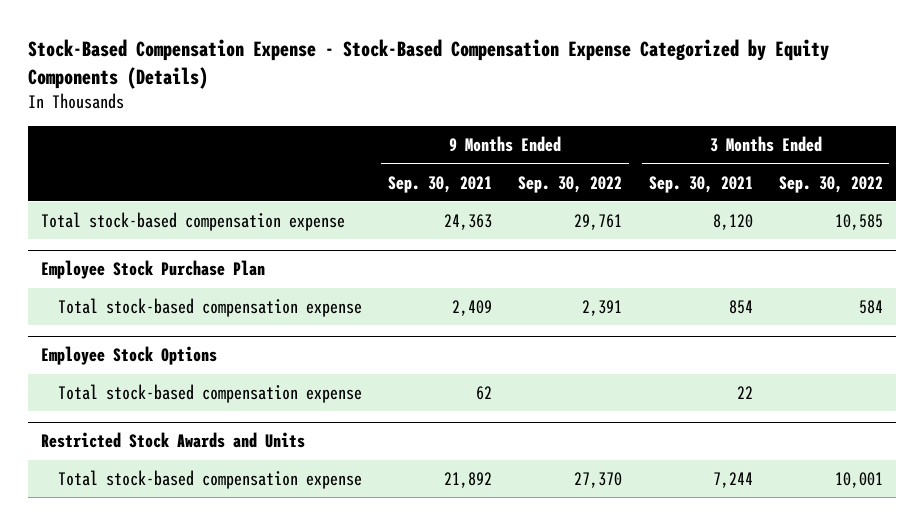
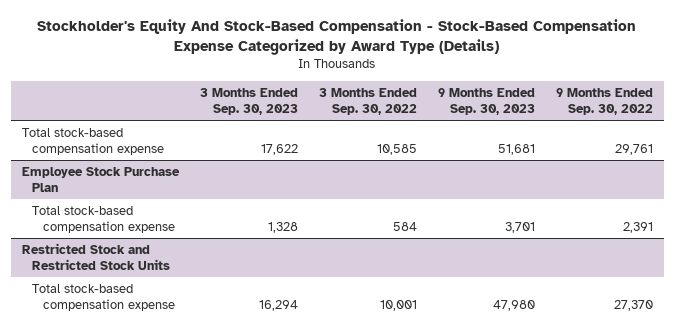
- Stock-Based Compensation Expense - Stock-Based Compensation Expense Categorized by Equity Components (Details)
+ Stockholder's Equity And Stock-Based Compensation - Stock-Based Compensation Expense Categorized by Award Type (Details)
- | 9 Months Ended Sep. 30, 2021 | 9 Months Ended Sep. 30, 2022 | 3 Months Ended Sep. 30, 2021 | 3 Months Ended Sep. 30, 2022
+ | 3 Months Ended Sep. 30, 2023 | 3 Months Ended Sep. 30, 2022 | 9 Months Ended Sep. 30, 2023 | 9 Months Ended Sep. 30, 2022
- Employee Stock Options
- Total stock-based compensation expense | 62 | | 22 |
- Restricted Stock Awards and Units
+ Restricted Stock and Restricted Stock Units

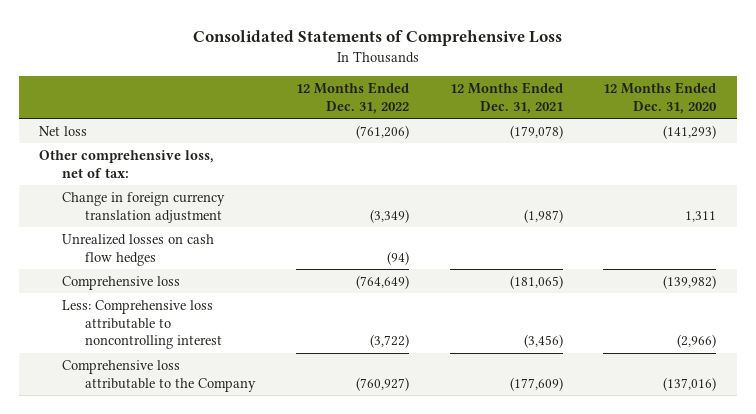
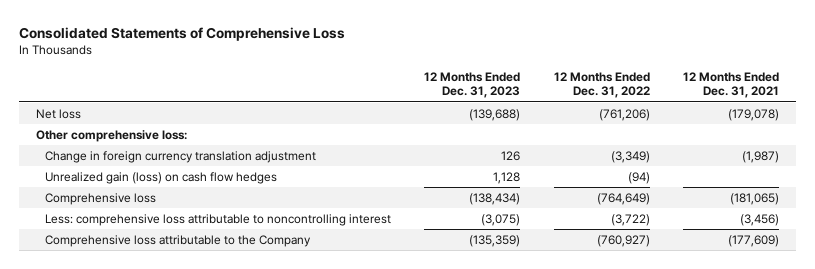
- | 12 Months Ended Dec. 31, 2022 | 12 Months Ended Dec. 31, 2021 | 12 Months Ended Dec. 31, 2020
+ | 12 Months Ended Dec. 31, 2023 | 12 Months Ended Dec. 31, 2022 | 12 Months Ended Dec. 31, 2021
- Other comprehensive loss, net of tax:
+ Other comprehensive loss:
- Unrealized losses on cash flow hedges | (94) | |
+ Unrealized gain (loss) on cash flow hedges | 1,128 | (94) |
- Less: Comprehensive loss attributable to noncontrolling interest | (3,722) | (3,456) | (2,966)
+ Less: comprehensive loss attributable to noncontrolling interest | (3,075) | (3,722) | (3,456)

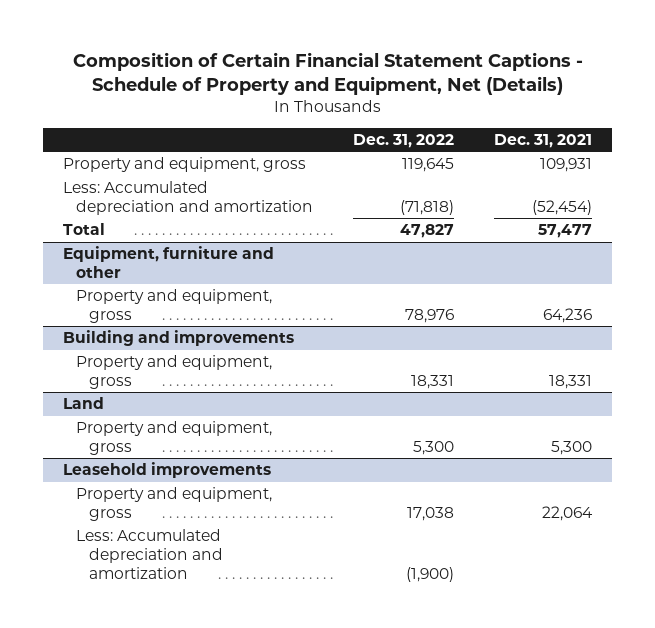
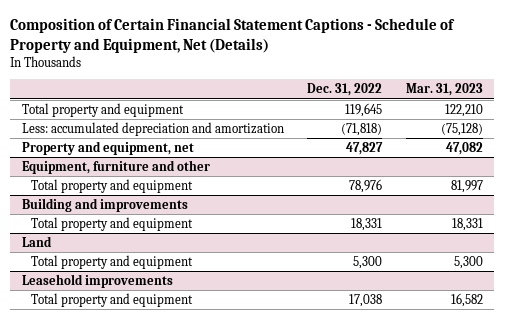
- | Dec. 31, 2022 | Dec. 31, 2021
+ | Dec. 31, 2022 | Mar. 31, 2023
- Property and equipment, gross | 119,645 | 109,931
- Less: Accumulated depreciation and amortization | (71,818) | (52,454)
- Total | 47,827 | 57,477
+ Total property and equipment | 119,645 | 122,210
+ Less: accumulated depreciation and amortization | (71,818) | (75,128)
+ Property and equipment, net | 47,827 | 47,082
@ Equipment, furniture and other
- Property and equipment, gross | 78,976 | 64,236
+ Total property and equipment | 78,976 | 81,997
@ Building and improvements
- Property and equipment, gross | 18,331 | 18,331
+ Total property and equipment | 18,331 | 18,331
@ Land
- Property and equipment, gross | 5,300 | 5,300
+ Total property and equipment | 5,300 | 5,300
@ Leasehold improvements
- Property and equipment, gross | 17,038 | 22,064
- Less: Accumulated depreciation and amortization | (1,900) |
+ Total property and equipment | 17,038 | 16,582

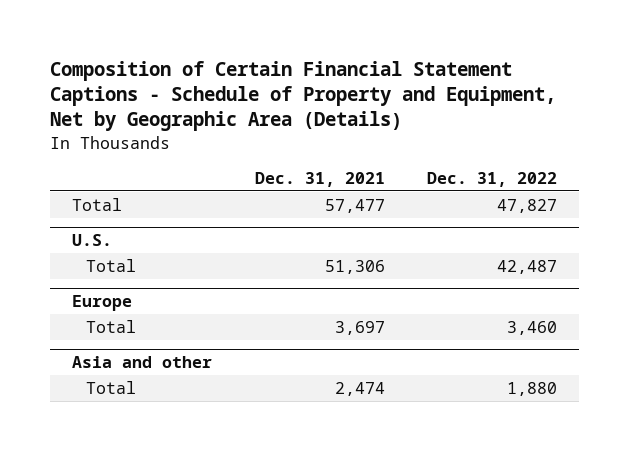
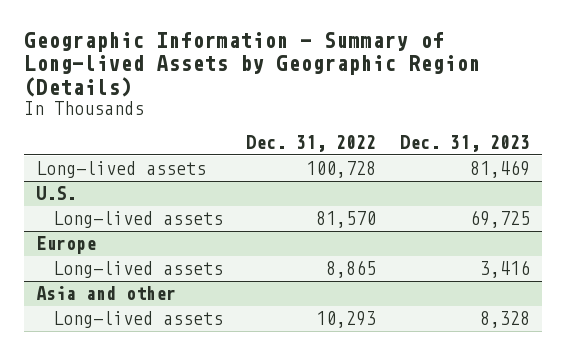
- Composition of Certain Financial Statement Captions - Schedule of Property and Equipment, Net by Geographic Area (Details)
+ Geographic Information - Summary of Long-lived Assets by Geographic Region (Details)
- | Dec. 31, 2021 | Dec. 31, 2022
+ | Dec. 31, 2022 | Dec. 31, 2023
- Total | 57,477 | 47,827
+ Long-lived assets | 100,728 | 81,469
@ U.S.
- Total | 51,306 | 42,487
+ Long-lived assets | 81,570 | 69,725
@ Europe
- Total | 3,697 | 3,460
+ Long-lived assets | 8,865 | 3,416
@ Asia and other
- Total | 2,474 | 1,880
+ Long-lived assets | 10,293 | 8,328

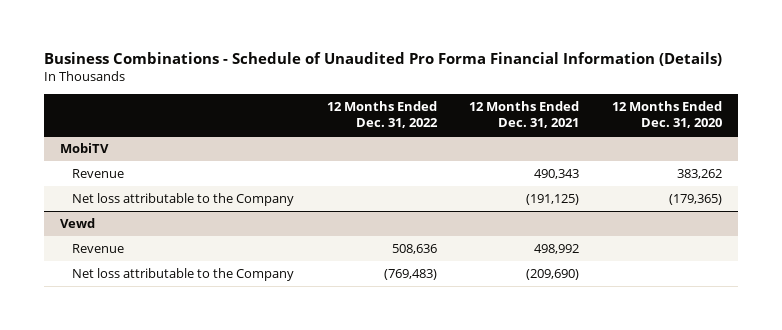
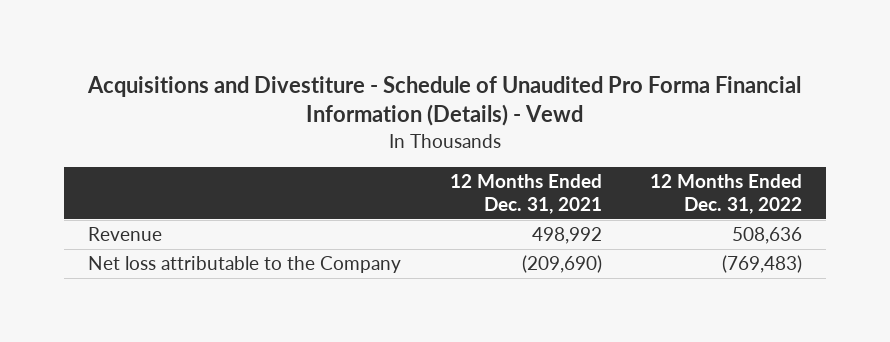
- Business Combinations - Schedule of Unaudited Pro Forma Financial Information (Details)
+ Acquisitions and Divestiture - Schedule of Unaudited Pro Forma Financial Information (Details) - Vewd
- | 12 Months Ended Dec. 31, 2022 | 12 Months Ended Dec. 31, 2021 | 12 Months Ended Dec. 31, 2020
+ | 12 Months Ended Dec. 31, 2021 | 12 Months Ended Dec. 31, 2022
- MobiTV
- Revenue | | 490,343 | 383,262
- Net loss attributable to the Company | | (191,125) | (179,365)
- Vewd

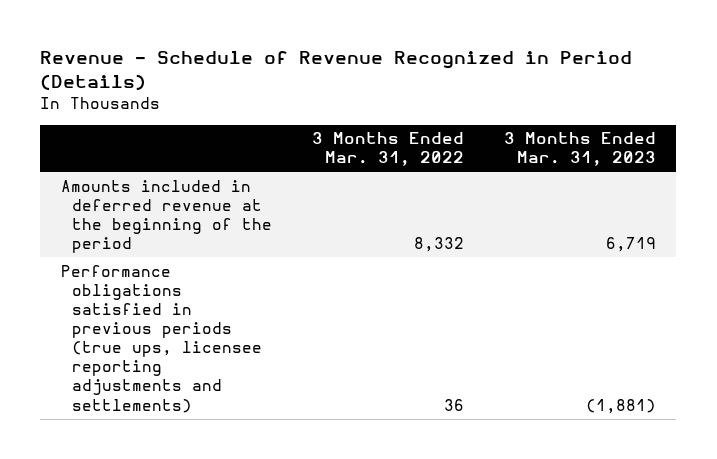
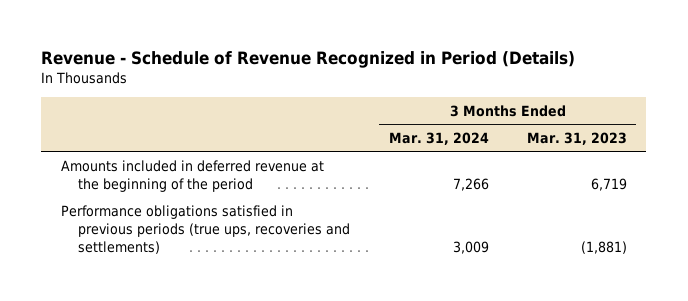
- | 3 Months Ended Mar. 31, 2022 | 3 Months Ended Mar. 31, 2023
+ | 3 Months Ended Mar. 31, 2024 | 3 Months Ended Mar. 31, 2023
- Performance obligations satisfied in previous periods (true ups, licensee reporting adjustments and settlements) | 36 | (1,881)
+ Performance obligations satisfied in previous periods (true ups, recoveries and settlements) | 3,009 | (1,881)

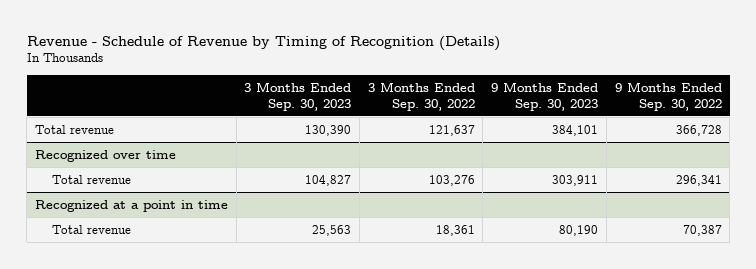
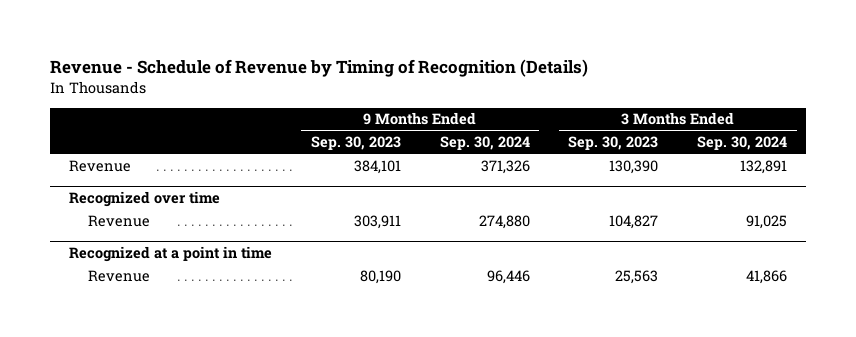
- | 3 Months Ended Sep. 30, 2023 | 3 Months Ended Sep. 30, 2022 | 9 Months Ended Sep. 30, 2023 | 9 Months Ended Sep. 30, 2022
+ | 9 Months Ended Sep. 30, 2023 | 9 Months Ended Sep. 30, 2024 | 3 Months Ended Sep. 30, 2023 | 3 Months Ended Sep. 30, 2024
- Total revenue | 130,390 | 121,637 | 384,101 | 366,728
+ Revenue | 384,101 | 371,326 | 130,390 | 132,891
@ Recognized over time
- Total revenue | 104,827 | 103,276 | 303,911 | 296,341
+ Revenue | 303,911 | 274,880 | 104,827 | 91,025
@ Recognized at a point in time
- Total revenue | 25,563 | 18,361 | 80,190 | 70,387
+ Revenue | 80,190 | 96,446 | 25,563 | 41,866

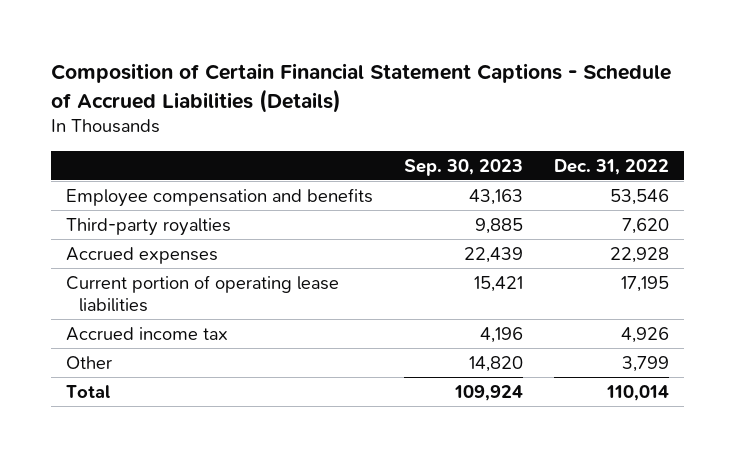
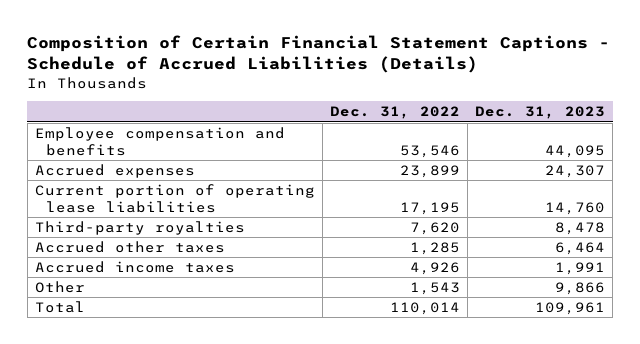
- | Sep. 30, 2023 | Dec. 31, 2022
+ | Dec. 31, 2022 | Dec. 31, 2023
- Accrued expenses | 22,439 | 22,928
+ Accrued expenses | 23,899 | 24,307
- Accrued income tax | 4,196 | 4,926
- Other | 14,820 | 3,799
moved down: Third-party royalties | 7,620 | 8,478
+ Accrued other taxes | 1,285 | 6,464
+ Accrued income taxes | 4,926 | 1,991
+ Other | 1,543 | 9,866

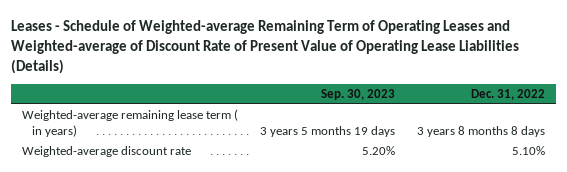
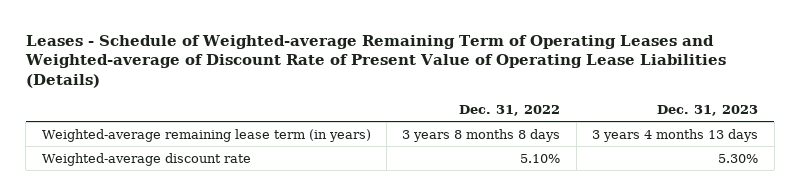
- | Sep. 30, 2023 | Dec. 31, 2022
+ | Dec. 31, 2022 | Dec. 31, 2023
- Weighted-average remaining lease term ( in years) | 3 years 5 months 19 days | 3 years 8 months 8 days
+ Weighted-average remaining lease term (in years) | 3 years 8 months 8 days | 3 years 4 months 13 days

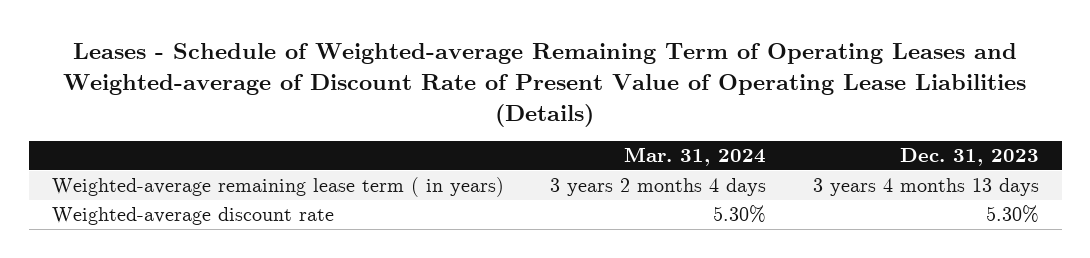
- | Dec. 31, 2022 | Dec. 31, 2023
+ | Mar. 31, 2024 | Dec. 31, 2023
- Weighted-average remaining lease term (in years) | 3 years 8 months 8 days | 3 years 4 months 13 days
+ Weighted-average remaining lease term ( in years) | 3 years 2 months 4 days | 3 years 4 months 13 days

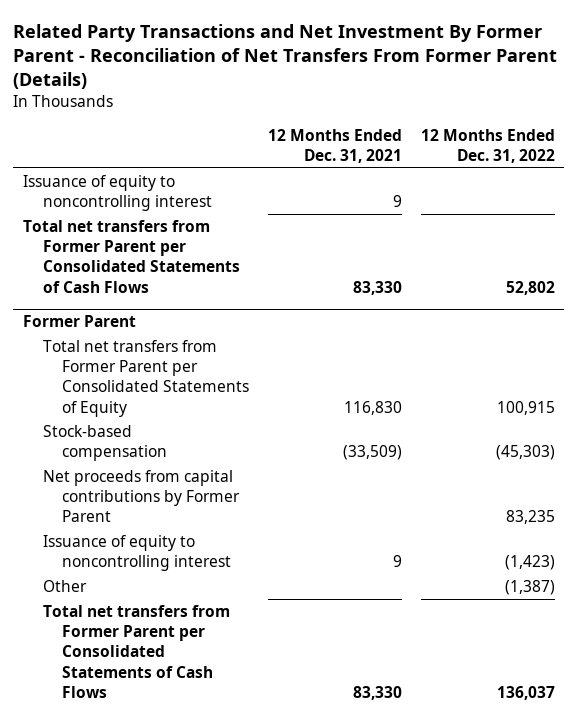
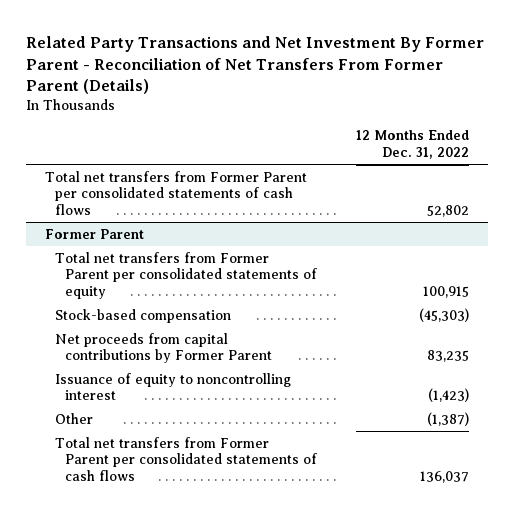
- | 12 Months Ended Dec. 31, 2021 | 12 Months Ended Dec. 31, 2022
+ | 12 Months Ended Dec. 31, 2022
- Issuance of equity to noncontrolling interest | 9 |
- Total net transfers from Former Parent per Consolidated Statements of Cash Flows | 83,330 | 52,802
+ Total net transfers from Former Parent per consolidated statements of cash flows | 52,802
@ Former Parent
- Total net transfers from Former Parent per Consolidated Statements of Equity | 116,830 | 100,915
+ Total net transfers from Former Parent per consolidated statements of equity | 100,915
- Total net transfers from Former Parent per Consolidated Statements of Cash Flows | 83,330 | 136,037
+ Total net transfers from Former Parent per consolidated statements of cash flows | 136,037

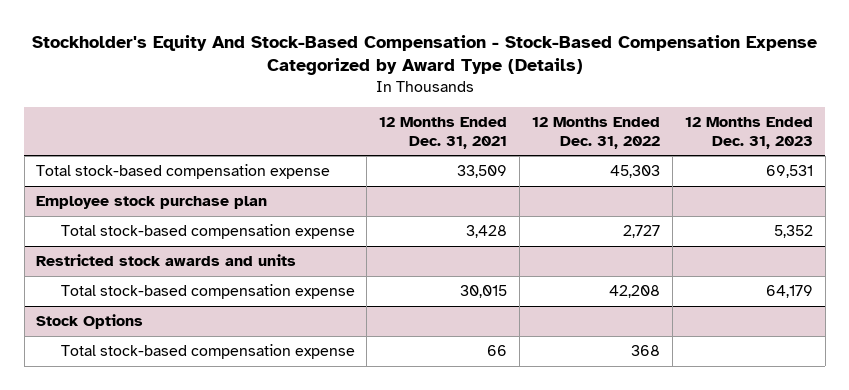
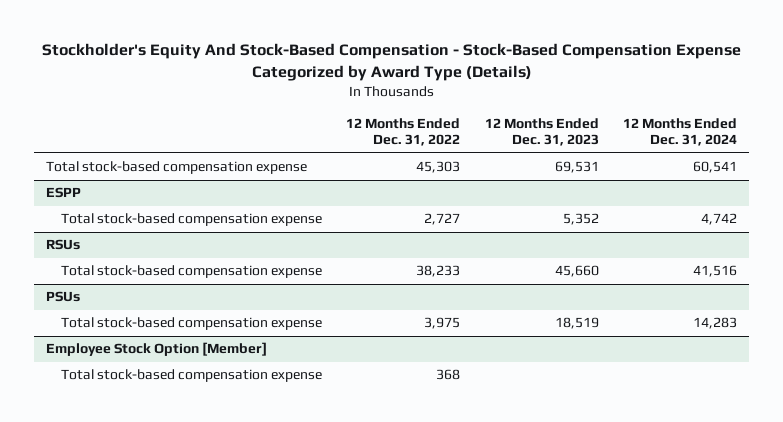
- | 12 Months Ended Dec. 31, 2021 | 12 Months Ended Dec. 31, 2022 | 12 Months Ended Dec. 31, 2023
+ | 12 Months Ended Dec. 31, 2022 | 12 Months Ended Dec. 31, 2023 | 12 Months Ended Dec. 31, 2024
- Employee stock purchase plan
+ ESPP
- Restricted stock awards and units
- Total stock-based compensation expense | 30,015 | 42,208 | 64,179
- Stock Options
+ RSUs
+ Total stock-based compensation expense | 38,233 | 45,660 | 41,516
+ PSUs
+ Total stock-based compensation expense | 3,975 | 18,519 | 14,283
+ Employee Stock Option [Member]

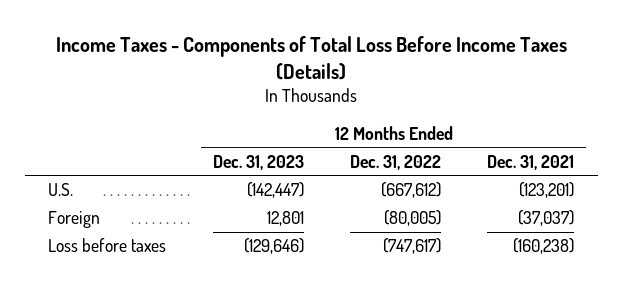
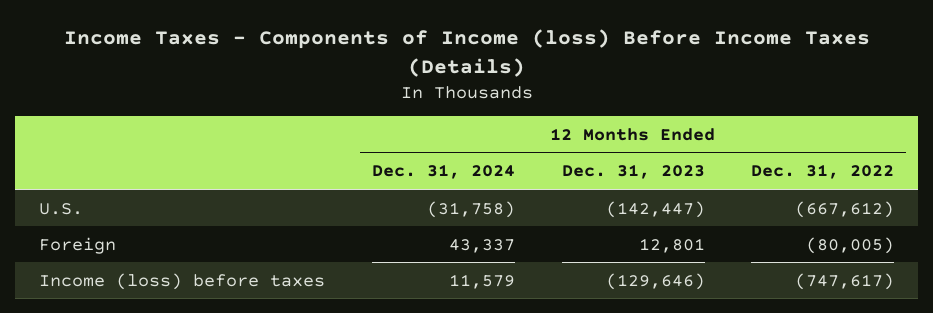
- Income Taxes - Components of Total Loss Before Income Taxes (Details)
+ Income Taxes - Components of Income (loss) Before Income Taxes (Details)
- | 12 Months Ended Dec. 31, 2023 | 12 Months Ended Dec. 31, 2022 | 12 Months Ended Dec. 31, 2021
+ | 12 Months Ended Dec. 31, 2024 | 12 Months Ended Dec. 31, 2023 | 12 Months Ended Dec. 31, 2022
- Loss before taxes | (129,646) | (747,617) | (160,238)
+ Income (loss) before taxes | 11,579 | (129,646) | (747,617)

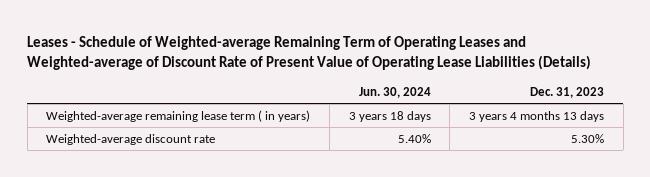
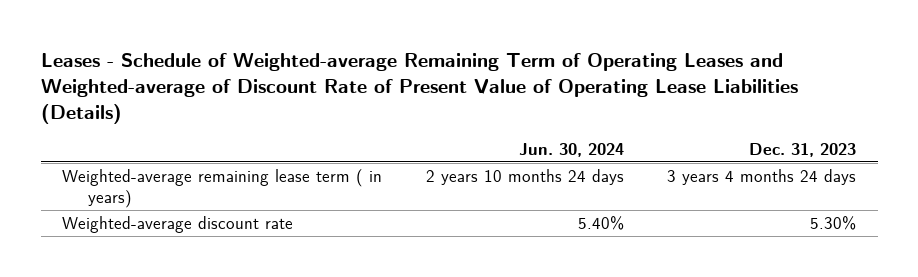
- Weighted-average remaining lease term ( in years) | 3 years 18 days | 3 years 4 months 13 days
+ Weighted-average remaining lease term ( in years) | 2 years 10 months 24 days | 3 years 4 months 24 days

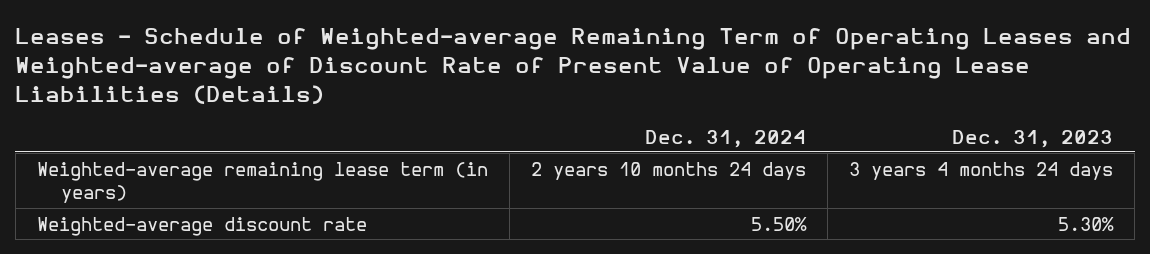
- | Jun. 30, 2024 | Dec. 31, 2023
+ | Dec. 31, 2024 | Dec. 31, 2023
- Weighted-average remaining lease term ( in years) | 2 years 10 months 24 days | 3 years 4 months 24 days
+ Weighted-average remaining lease term (in years) | 2 years 10 months 24 days | 3 years 4 months 24 days

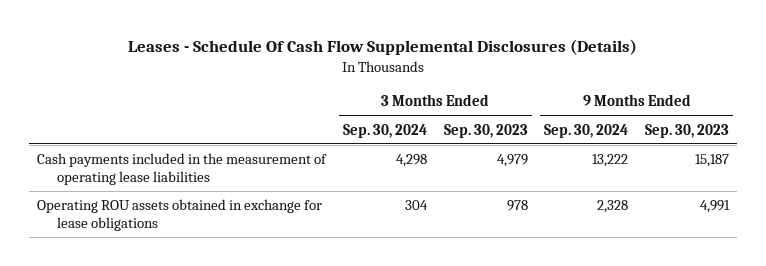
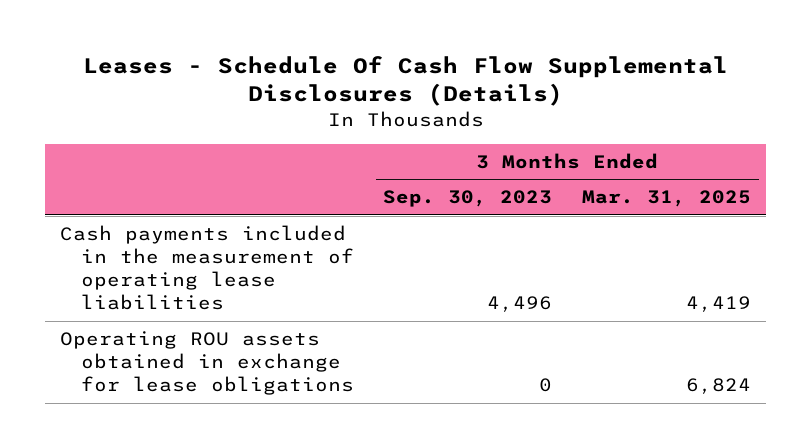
- | 3 Months Ended Sep. 30, 2024 | 3 Months Ended Sep. 30, 2023 | 9 Months Ended Sep. 30, 2024 | 9 Months Ended Sep. 30, 2023
+ | 3 Months Ended Sep. 30, 2023 | 3 Months Ended Mar. 31, 2025
- Cash payments included in the measurement of operating lease liabilities | 4,298 | 4,979 | 13,222 | 15,187
- Operating ROU assets obtained in exchange for lease obligations | 304 | 978 | 2,328 | 4,991
+ Cash payments included in the measurement of operating lease liabilities | 4,496 | 4,419
+ Operating ROU assets obtained in exchange for lease obligations | 0 | 6,824

